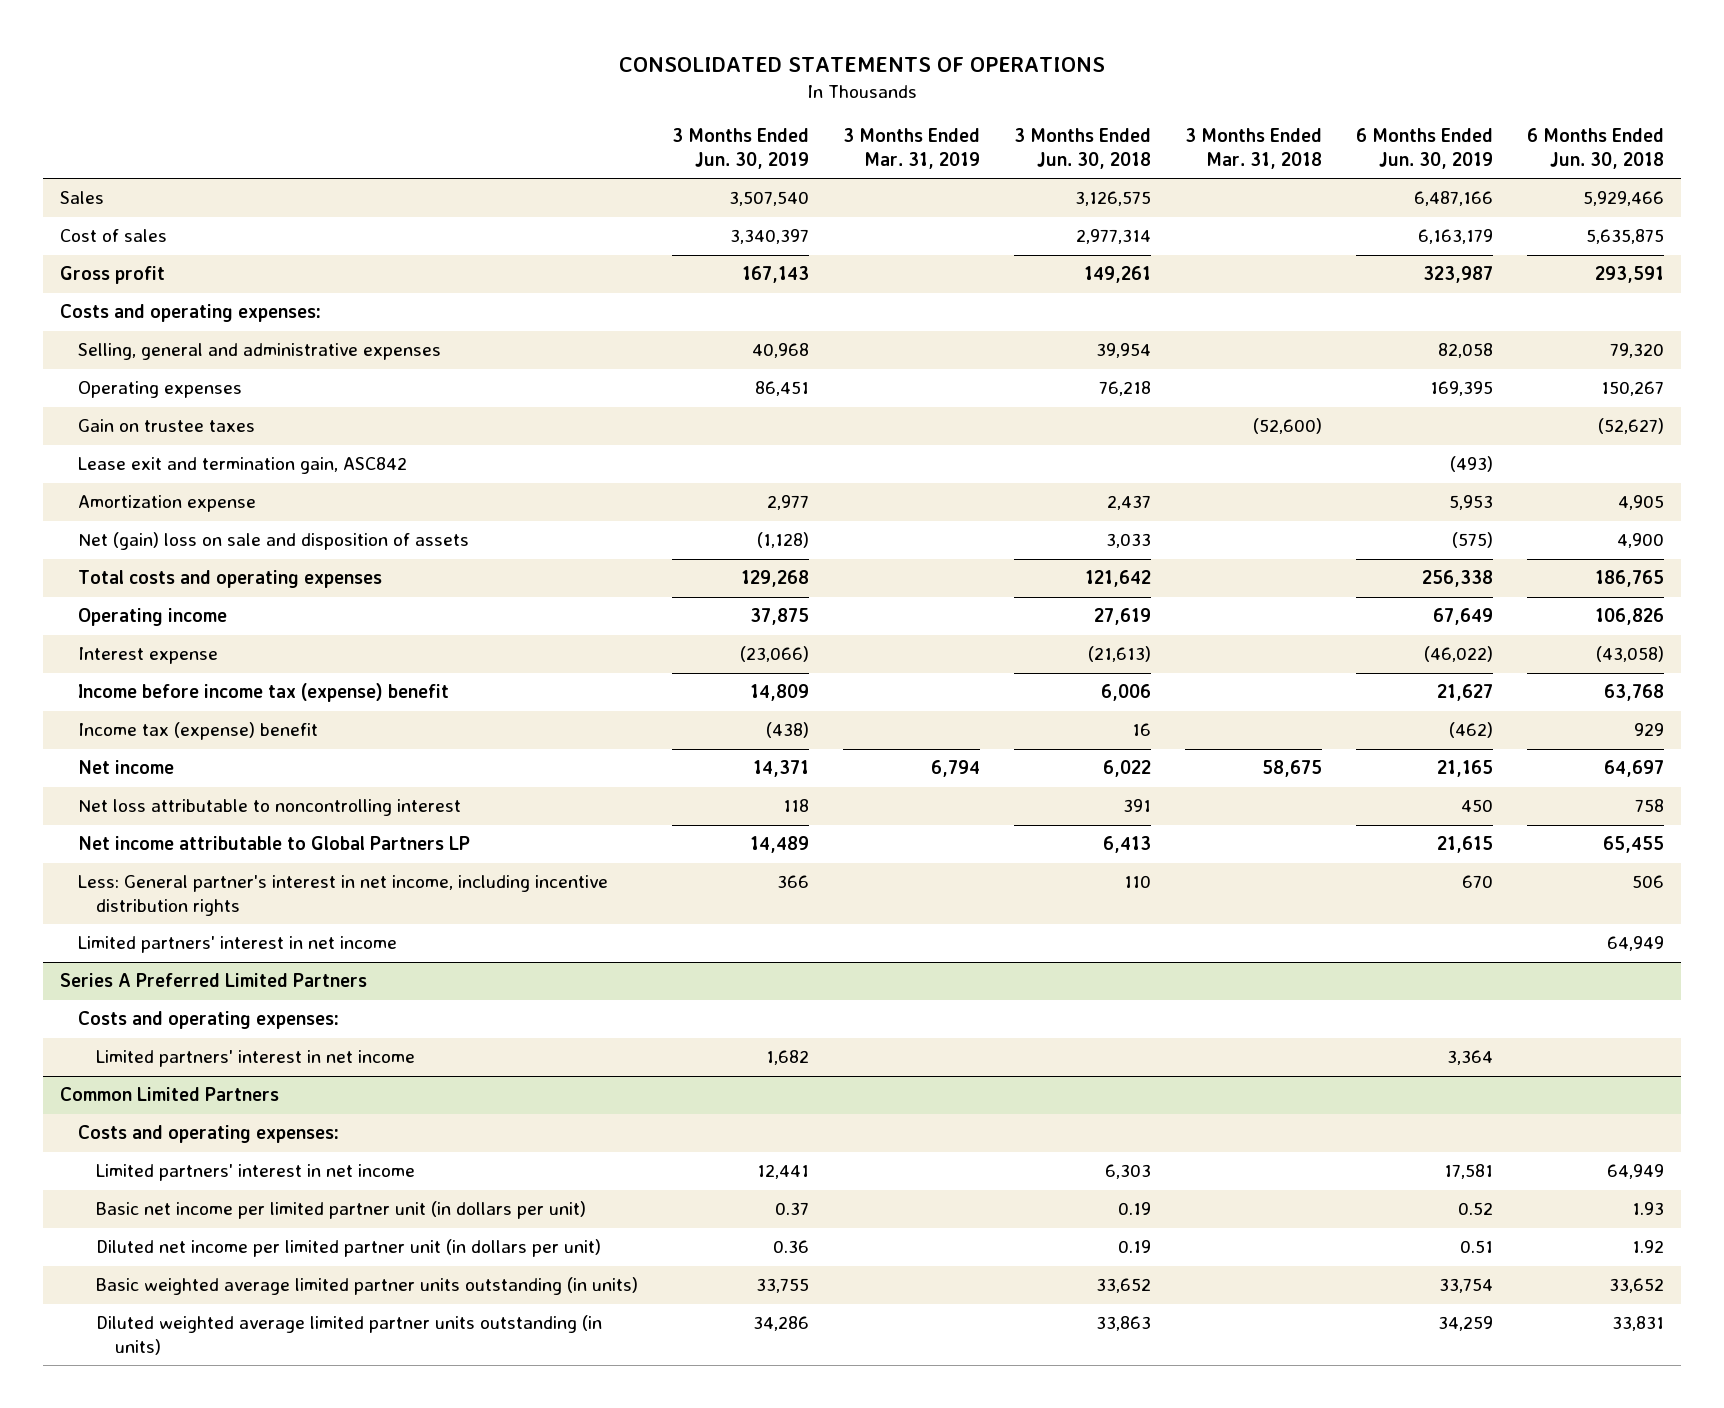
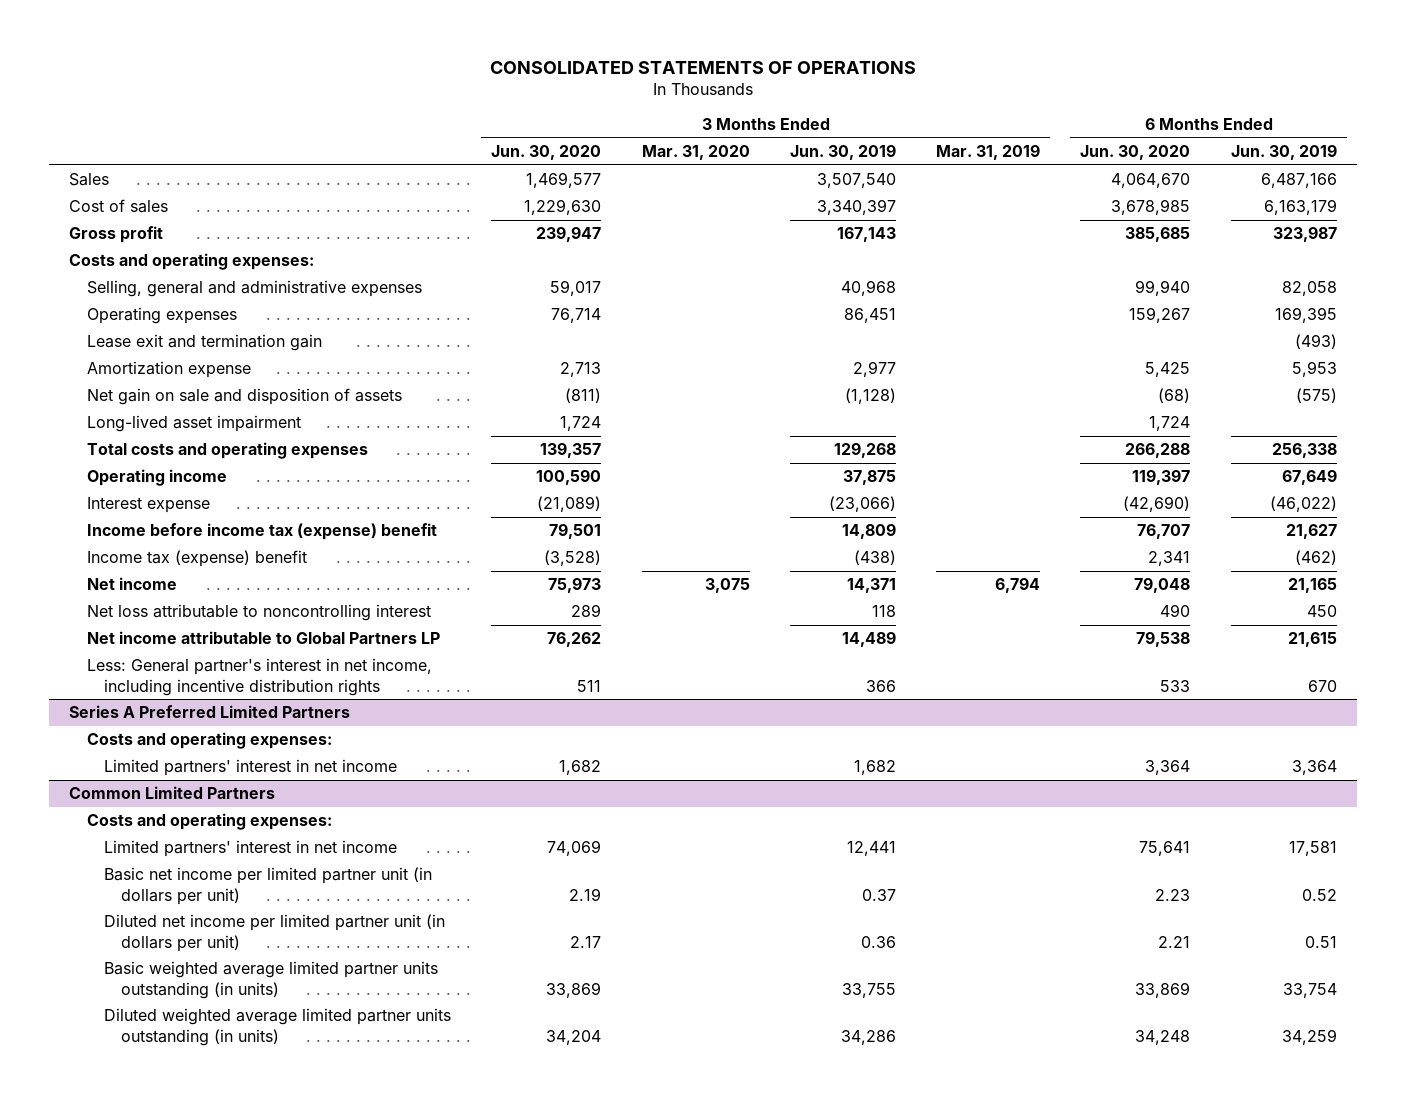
- | 3 Months Ended Jun. 30, 2019 | 3 Months Ended Mar. 31, 2019 | 3 Months Ended Jun. 30, 2018 | 3 Months Ended Mar. 31, 2018 | 6 Months Ended Jun. 30, 2019 | 6 Months Ended Jun. 30, 2018
+ | 3 Months Ended Jun. 30, 2020 | 3 Months Ended Mar. 31, 2020 | 3 Months Ended Jun. 30, 2019 | 3 Months Ended Mar. 31, 2019 | 6 Months Ended Jun. 30, 2020 | 6 Months Ended Jun. 30, 2019
- Gain on trustee taxes | | | | (52,600) | | (52,627)
- Lease exit and termination gain, ASC842 | | | | | (493) |
+ Lease exit and termination gain | | | | | | (493)
- Net (gain) loss on sale and disposition of assets | (1,128) | | 3,033 | | (575) | 4,900
+ Net gain on sale and disposition of assets | (811) | | (1,128) | | (68) | (575)
+ Long-lived asset impairment | 1,724 | | | | 1,724 |
- Limited partners' interest in net income | | | | | | 64,949

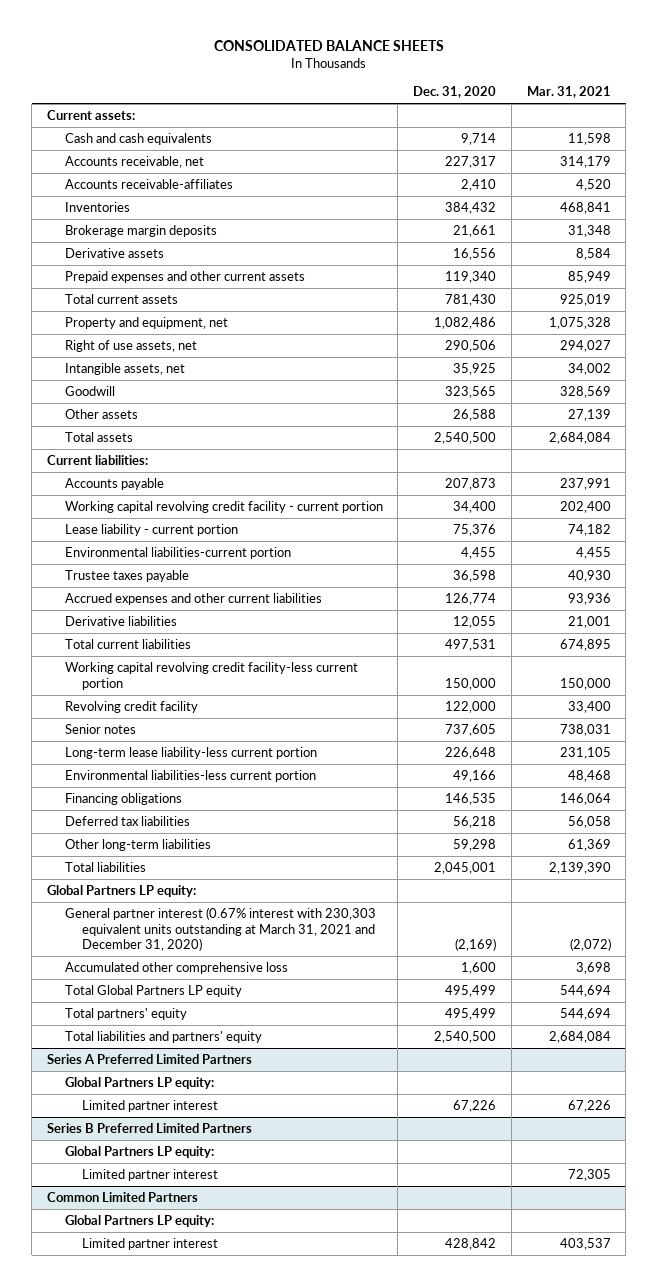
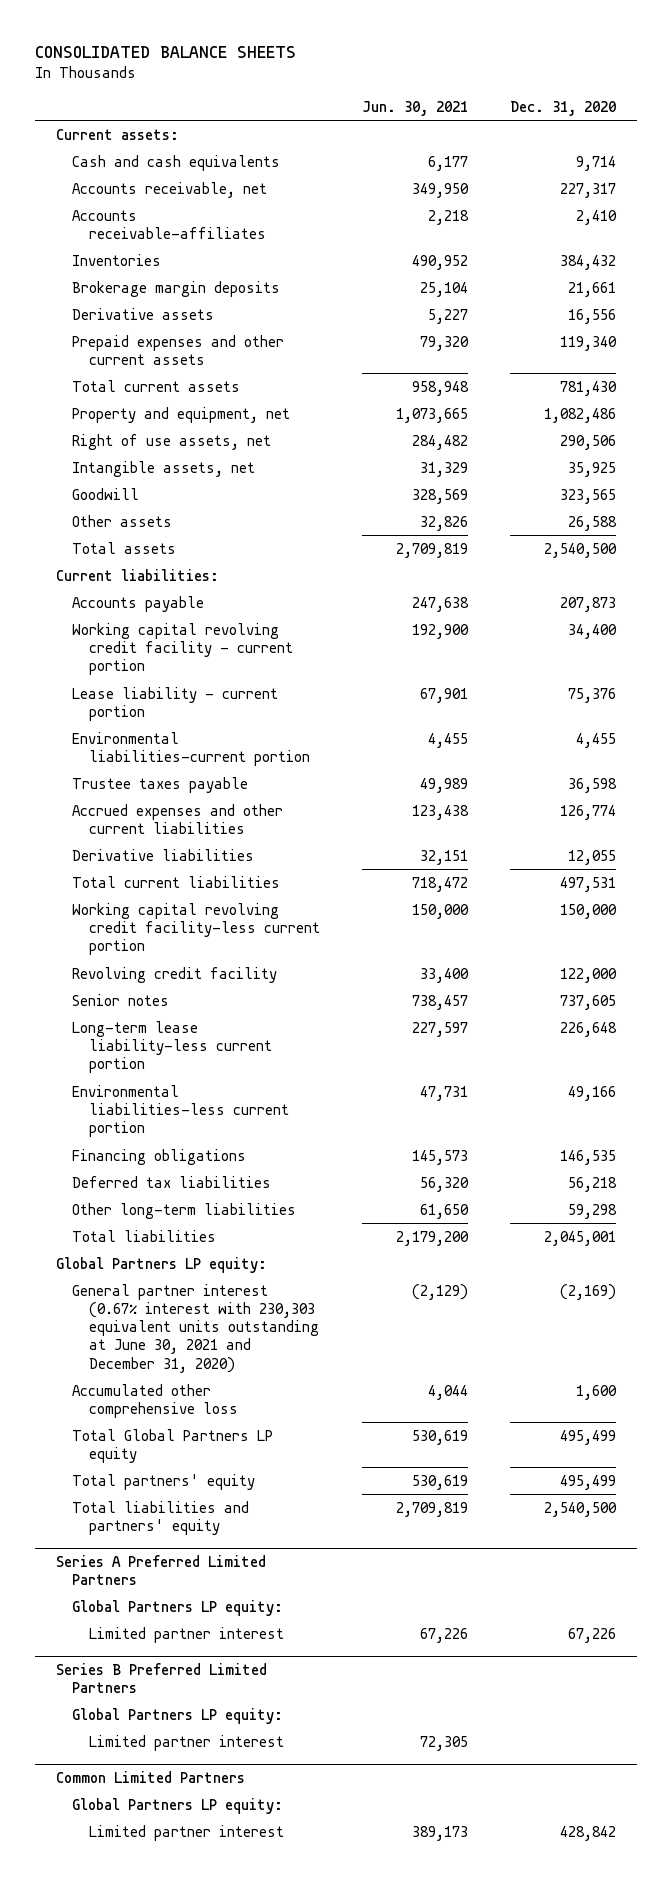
- | Dec. 31, 2020 | Mar. 31, 2021
+ | Jun. 30, 2021 | Dec. 31, 2020
- General partner interest (0.67% interest with 230,303 equivalent units outstanding at March 31, 2021 and December 31, 2020) | (2,169) | (2,072)
+ General partner interest (0.67% interest with 230,303 equivalent units outstanding at June 30, 2021 and December 31, 2020) | (2,129) | (2,169)

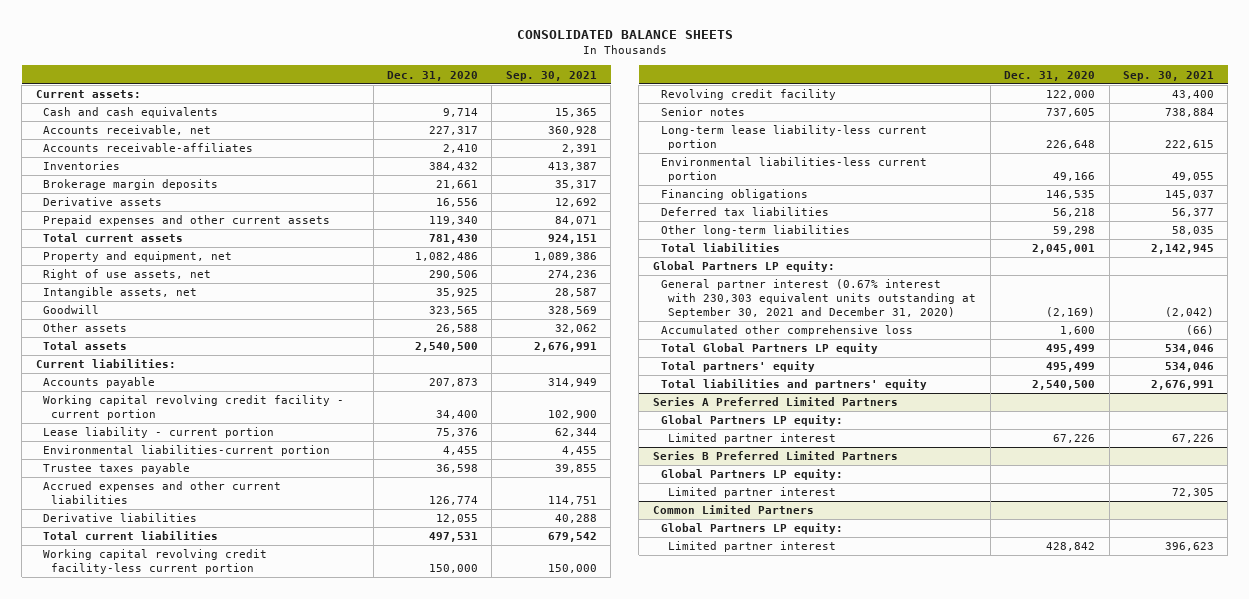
- | Jun. 30, 2021 | Dec. 31, 2020
+ | Dec. 31, 2020 | Sep. 30, 2021
- General partner interest (0.67% interest with 230,303 equivalent units outstanding at June 30, 2021 and December 31, 2020) | (2,129) | (2,169)
+ General partner interest (0.67% interest with 230,303 equivalent units outstanding at September 30, 2021 and December 31, 2020) | (2,169) | (2,042)

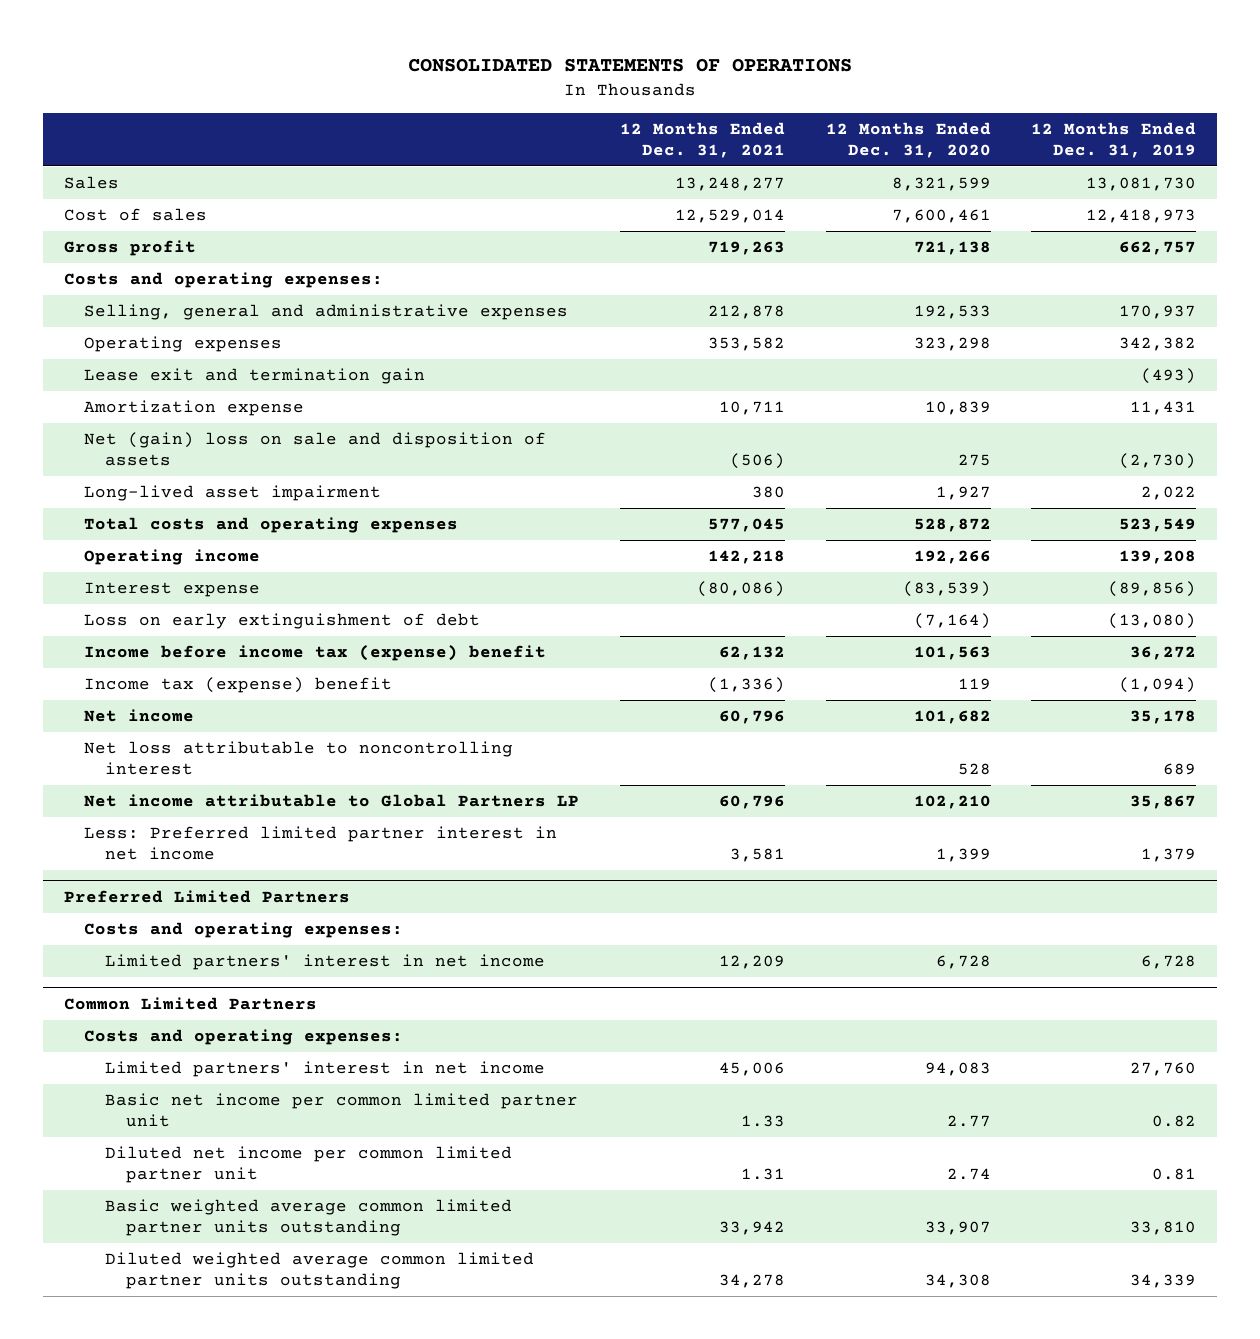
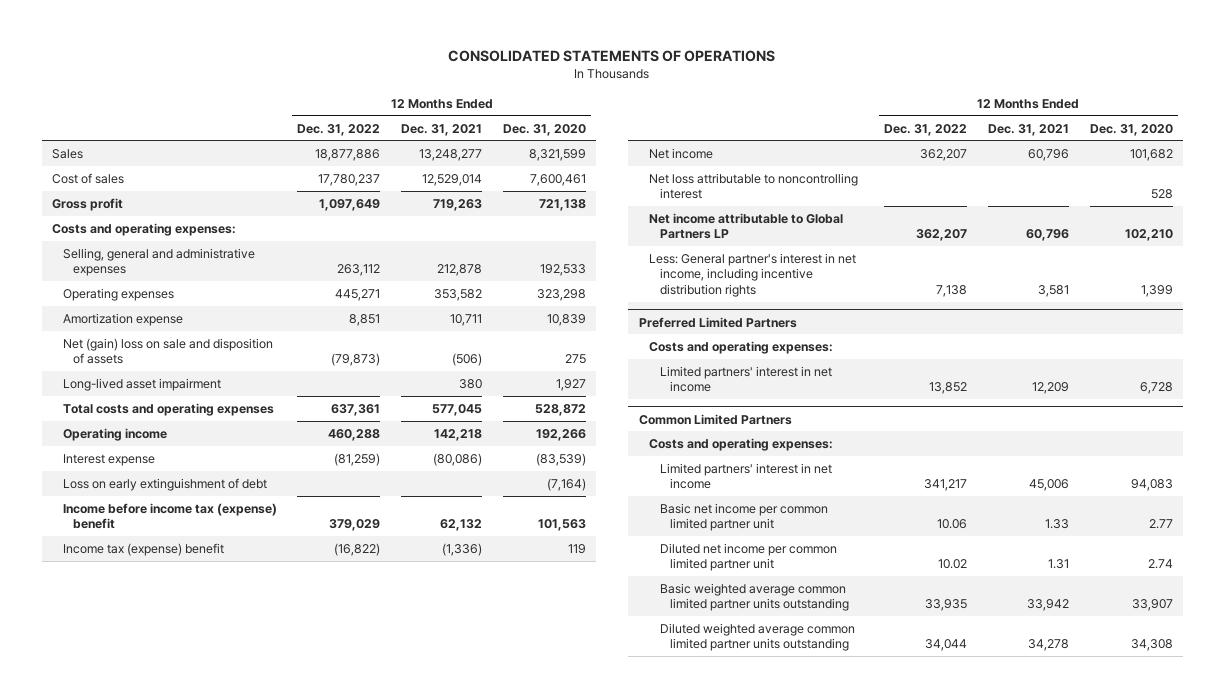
- | 12 Months Ended Dec. 31, 2021 | 12 Months Ended Dec. 31, 2020 | 12 Months Ended Dec. 31, 2019
+ | 12 Months Ended Dec. 31, 2022 | 12 Months Ended Dec. 31, 2021 | 12 Months Ended Dec. 31, 2020
- Lease exit and termination gain | | | (493)
- Less: Preferred limited partner interest in net income | 3,581 | 1,399 | 1,379
+ Less: General partner's interest in net income, including incentive distribution rights | 7,138 | 3,581 | 1,399

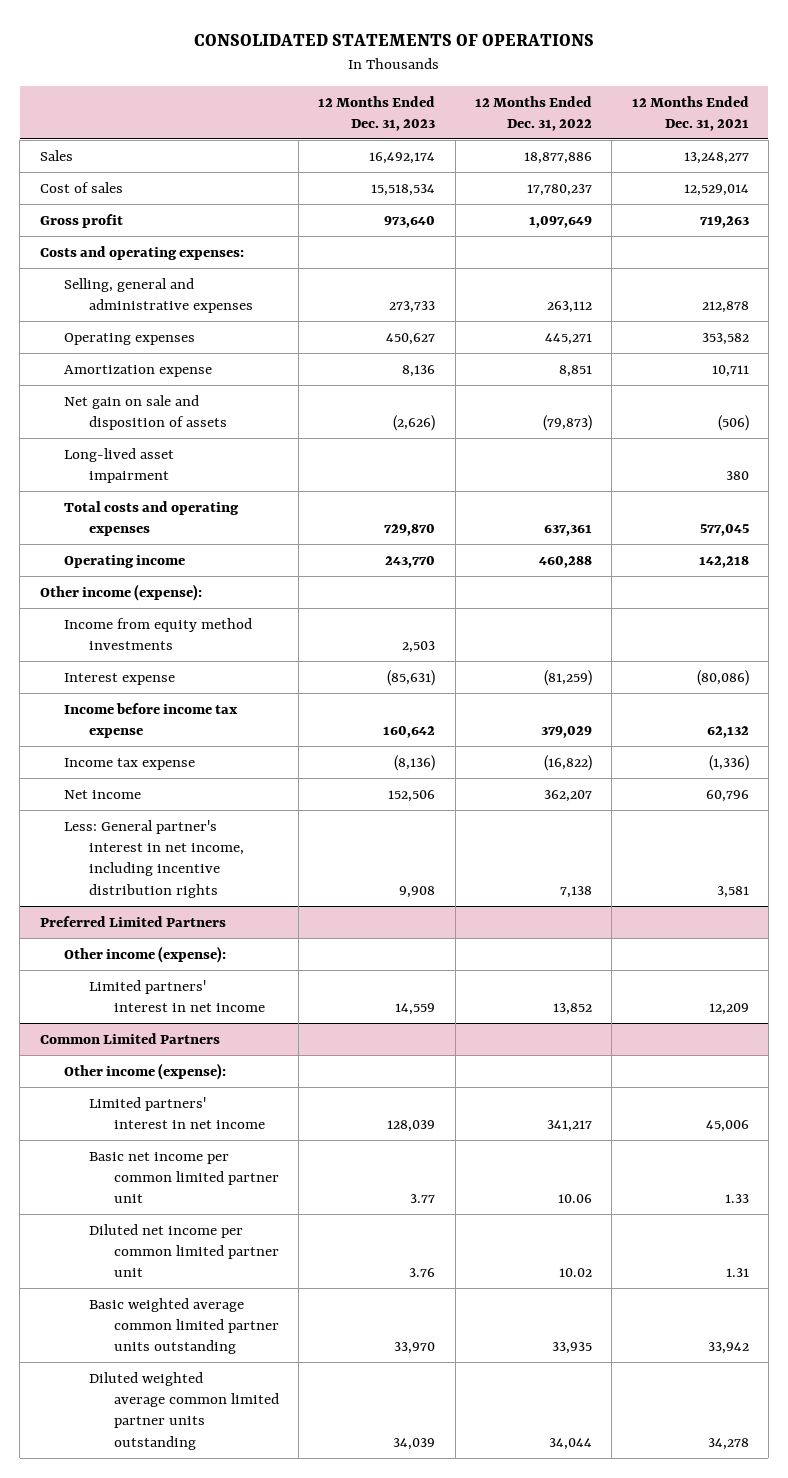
- | 12 Months Ended Dec. 31, 2022 | 12 Months Ended Dec. 31, 2021 | 12 Months Ended Dec. 31, 2020
+ | 12 Months Ended Dec. 31, 2023 | 12 Months Ended Dec. 31, 2022 | 12 Months Ended Dec. 31, 2021
- Net (gain) loss on sale and disposition of assets | (79,873) | (506) | 275
+ Net gain on sale and disposition of assets | (2,626) | (79,873) | (506)
+ Other income (expense):
+ Income from equity method investments | 2,503 | |
- Loss on early extinguishment of debt | | | (7,164)
- Income before income tax (expense) benefit | 379,029 | 62,132 | 101,563
- Income tax (expense) benefit | (16,822) | (1,336) | 119
+ Income before income tax expense | 160,642 | 379,029 | 62,132
+ Income tax expense | (8,136) | (16,822) | (1,336)
- Net loss attributable to noncontrolling interest | | | 528
- Net income attributable to Global Partners LP | 362,207 | 60,796 | 102,210
@ Preferred Limited Partners
- Costs and operating expenses:
+ Other income (expense):
@ Common Limited Partners
- Costs and operating expenses:
+ Other income (expense):

